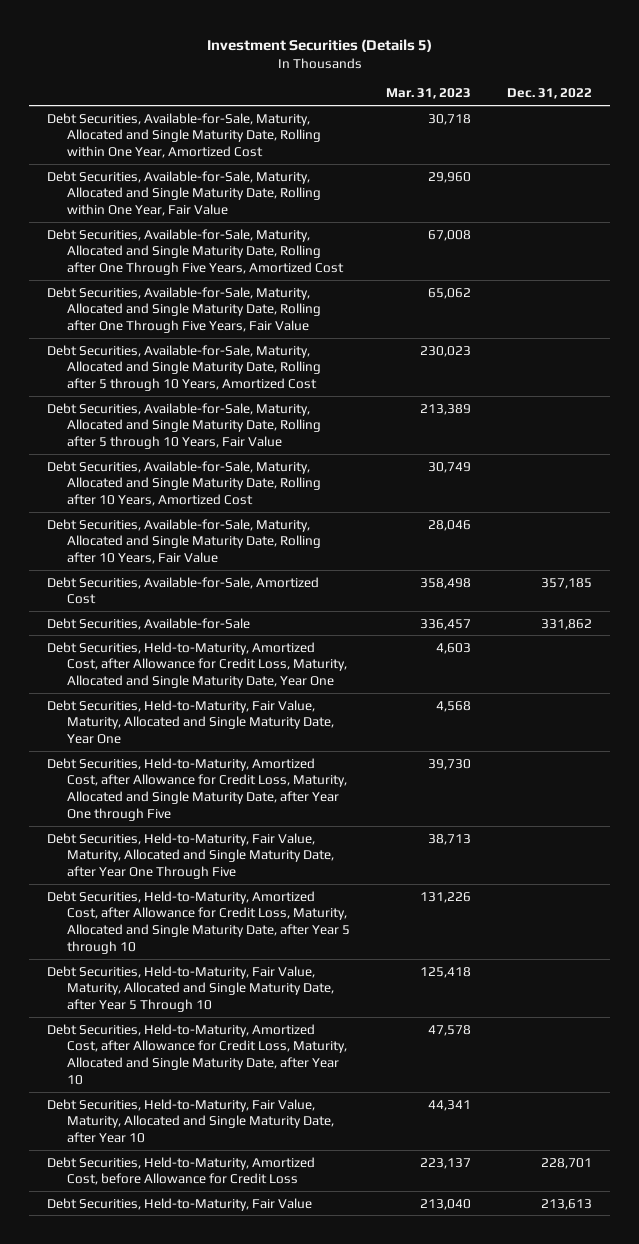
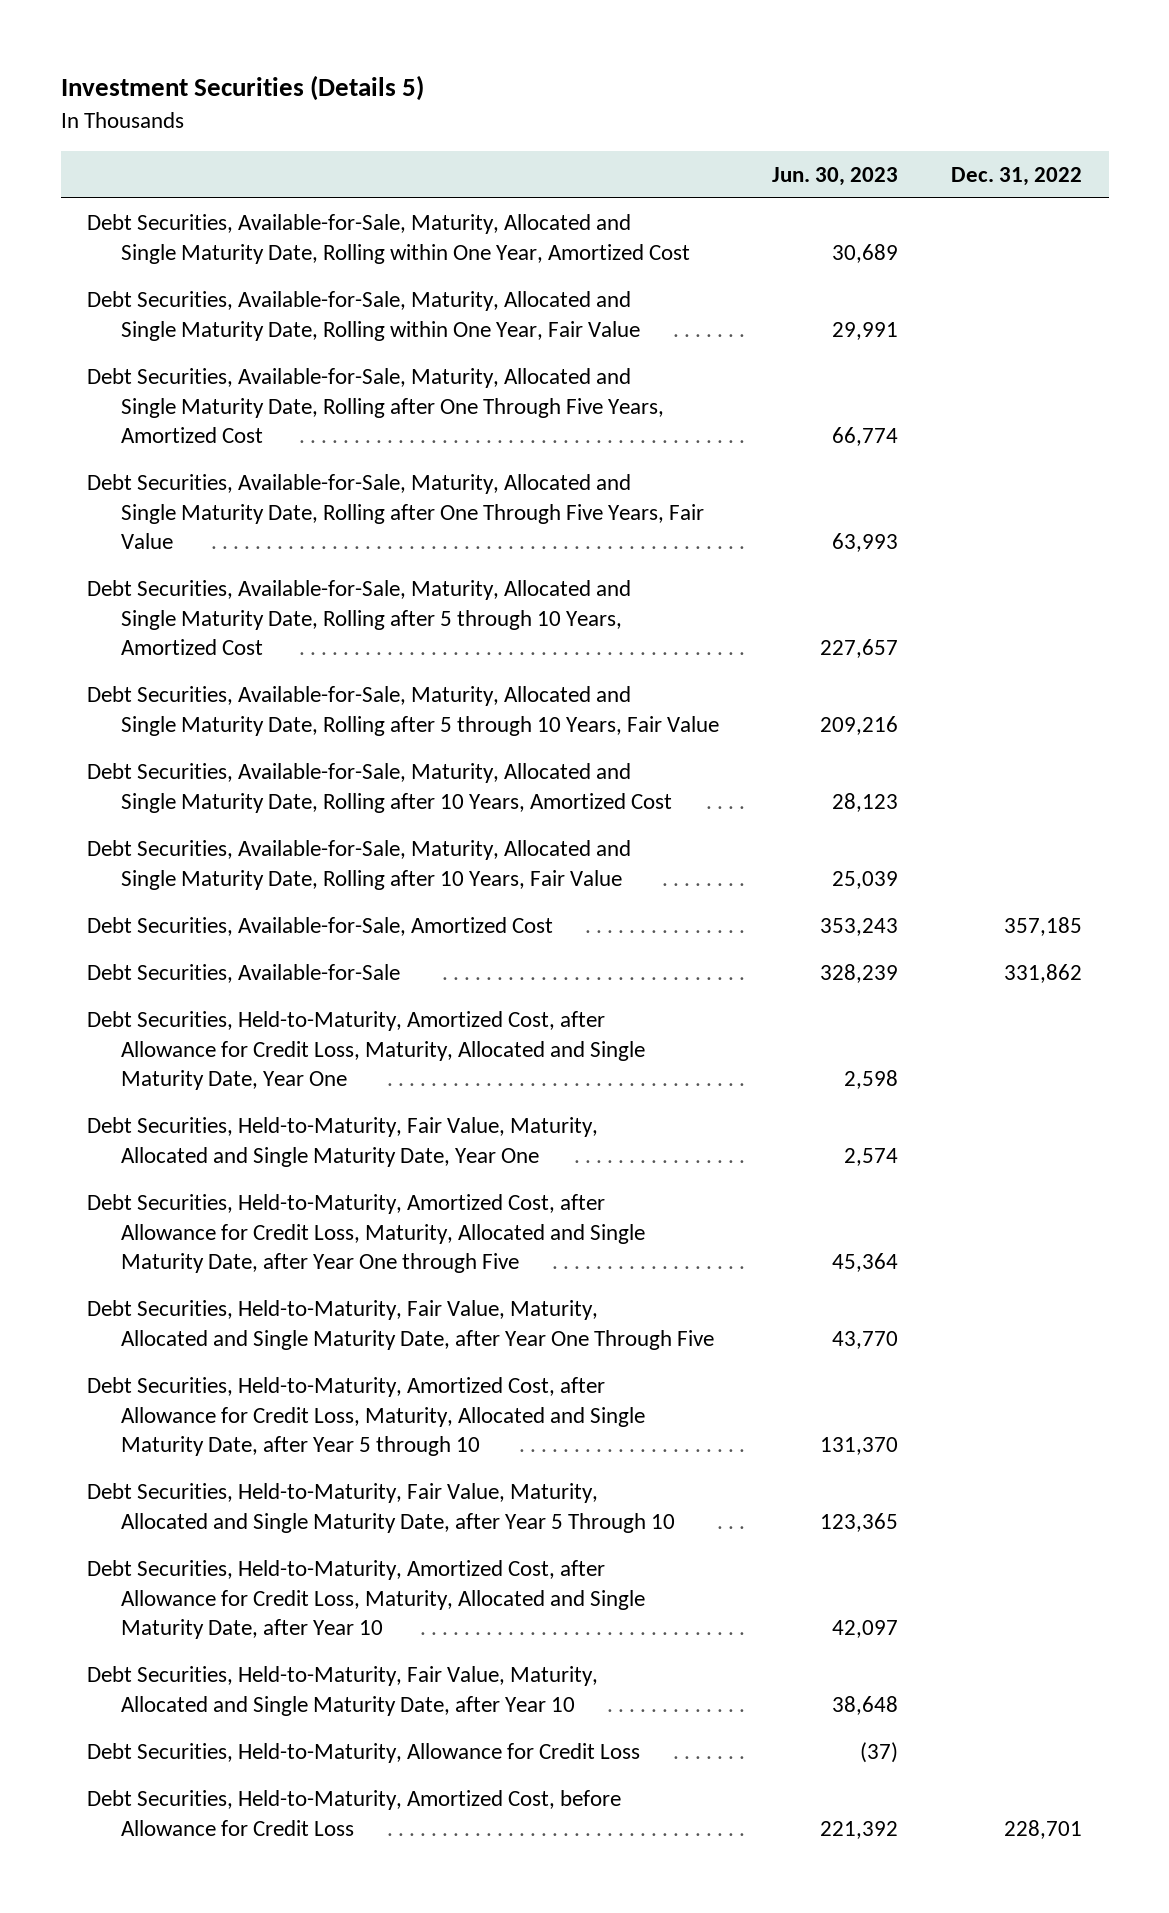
- | Mar. 31, 2023 | Dec. 31, 2022
+ | Jun. 30, 2023 | Dec. 31, 2022
+ Debt Securities, Held-to-Maturity, Allowance for Credit Loss | (37) |
- Debt Securities, Held-to-Maturity, Fair Value | 213,040 | 213,613

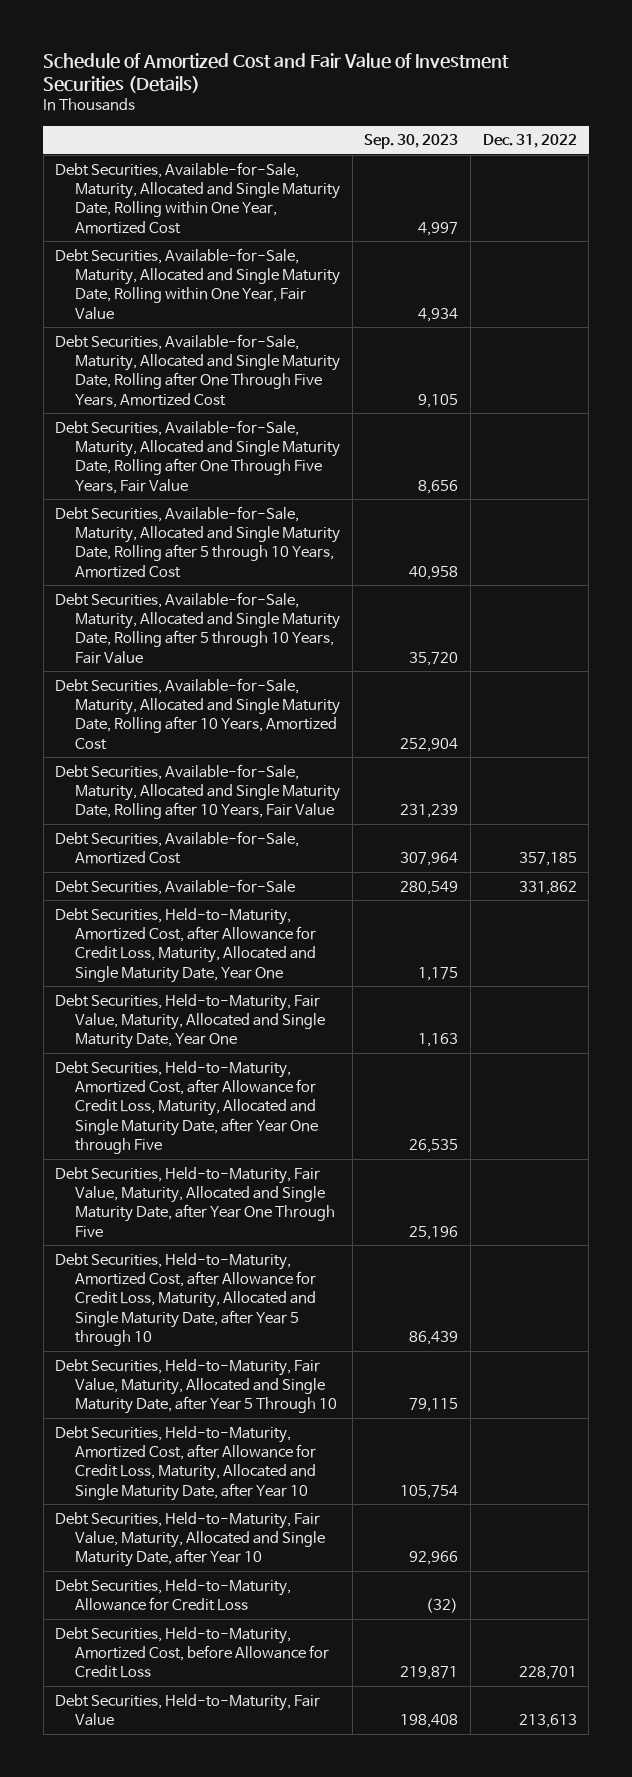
- Investment Securities (Details 5)
+ Schedule of Amortized Cost and Fair Value of Investment Securities (Details)
- | Jun. 30, 2023 | Dec. 31, 2022
+ | Sep. 30, 2023 | Dec. 31, 2022
+ Debt Securities, Held-to-Maturity, Fair Value | 198,408 | 213,613

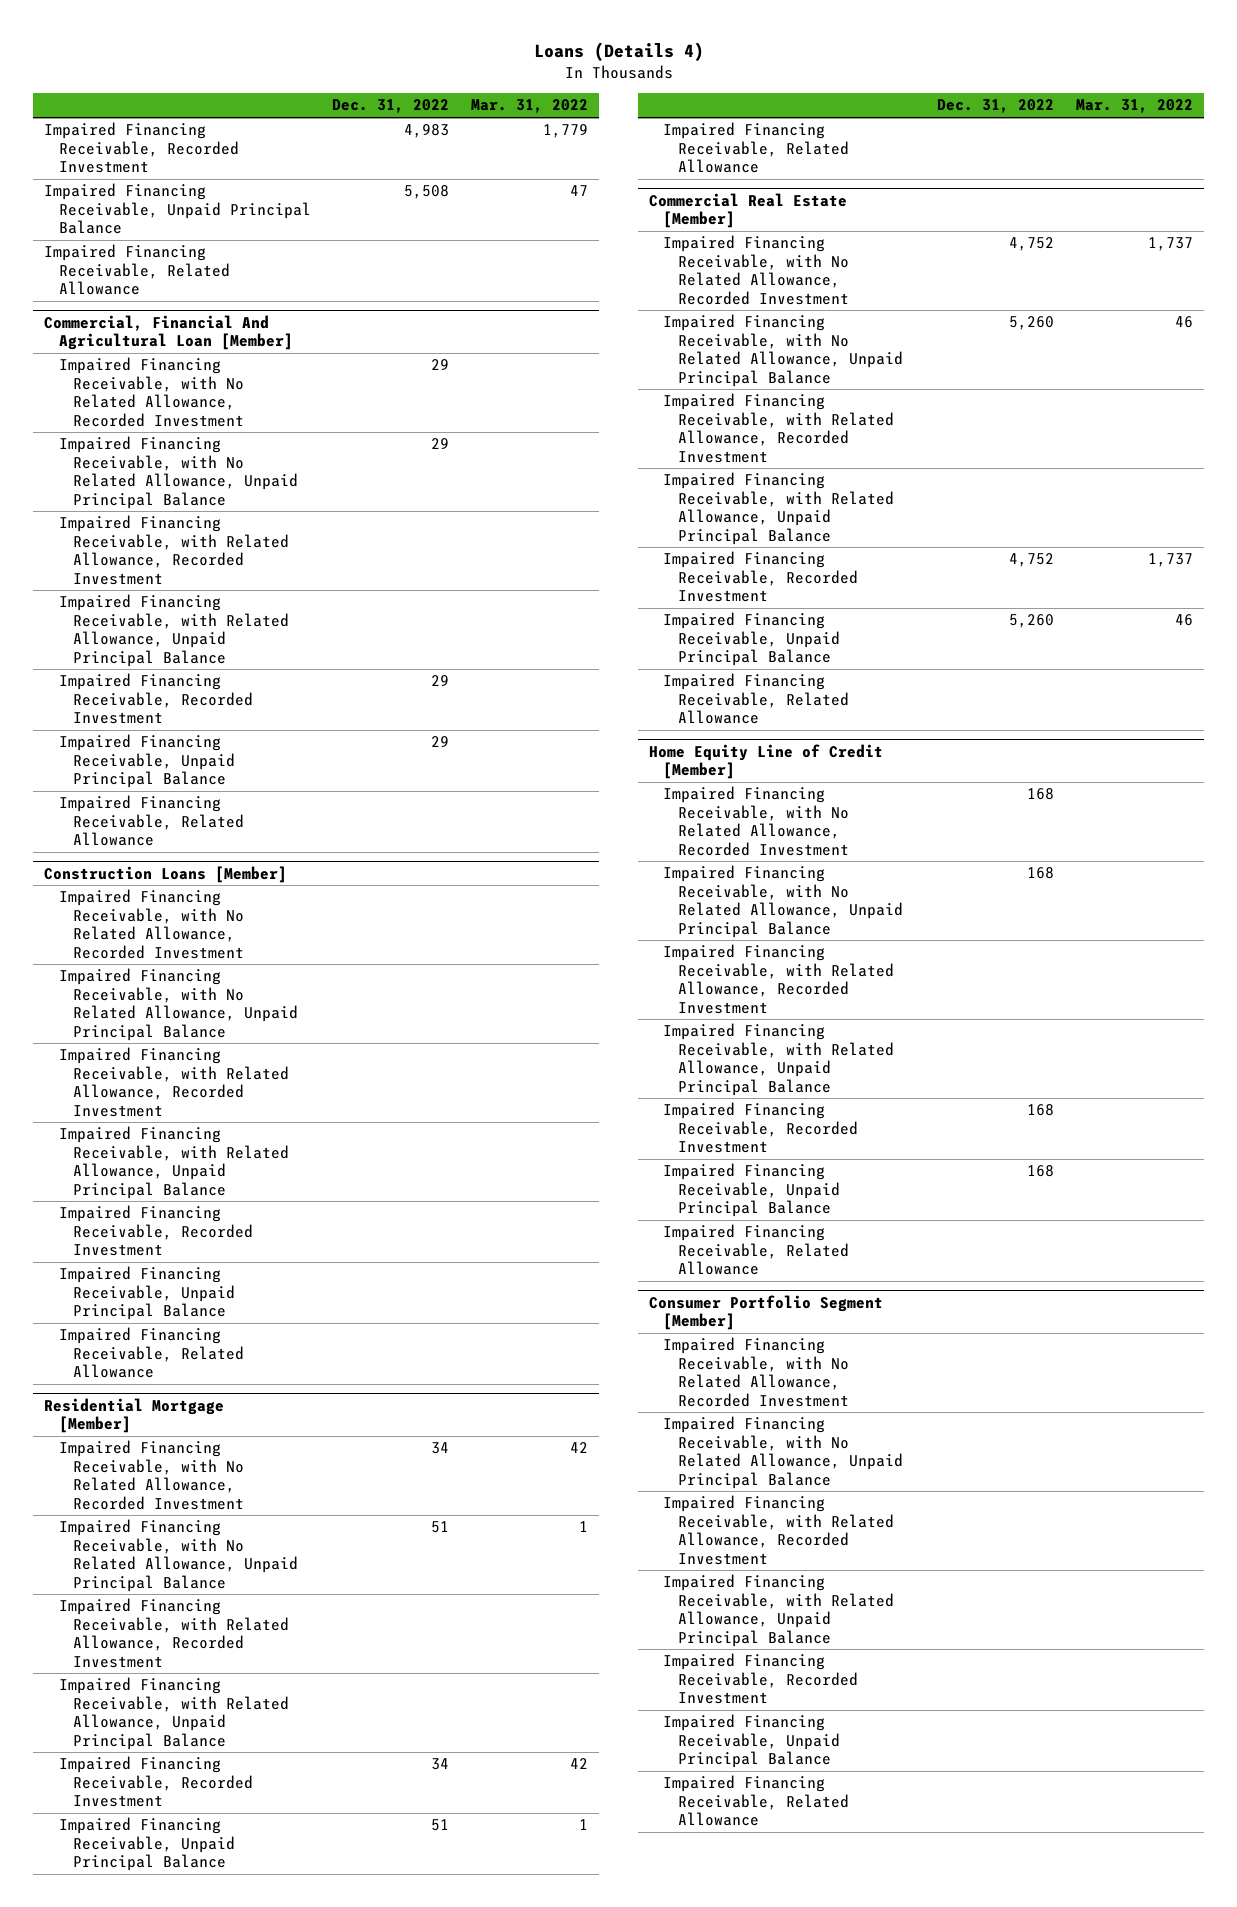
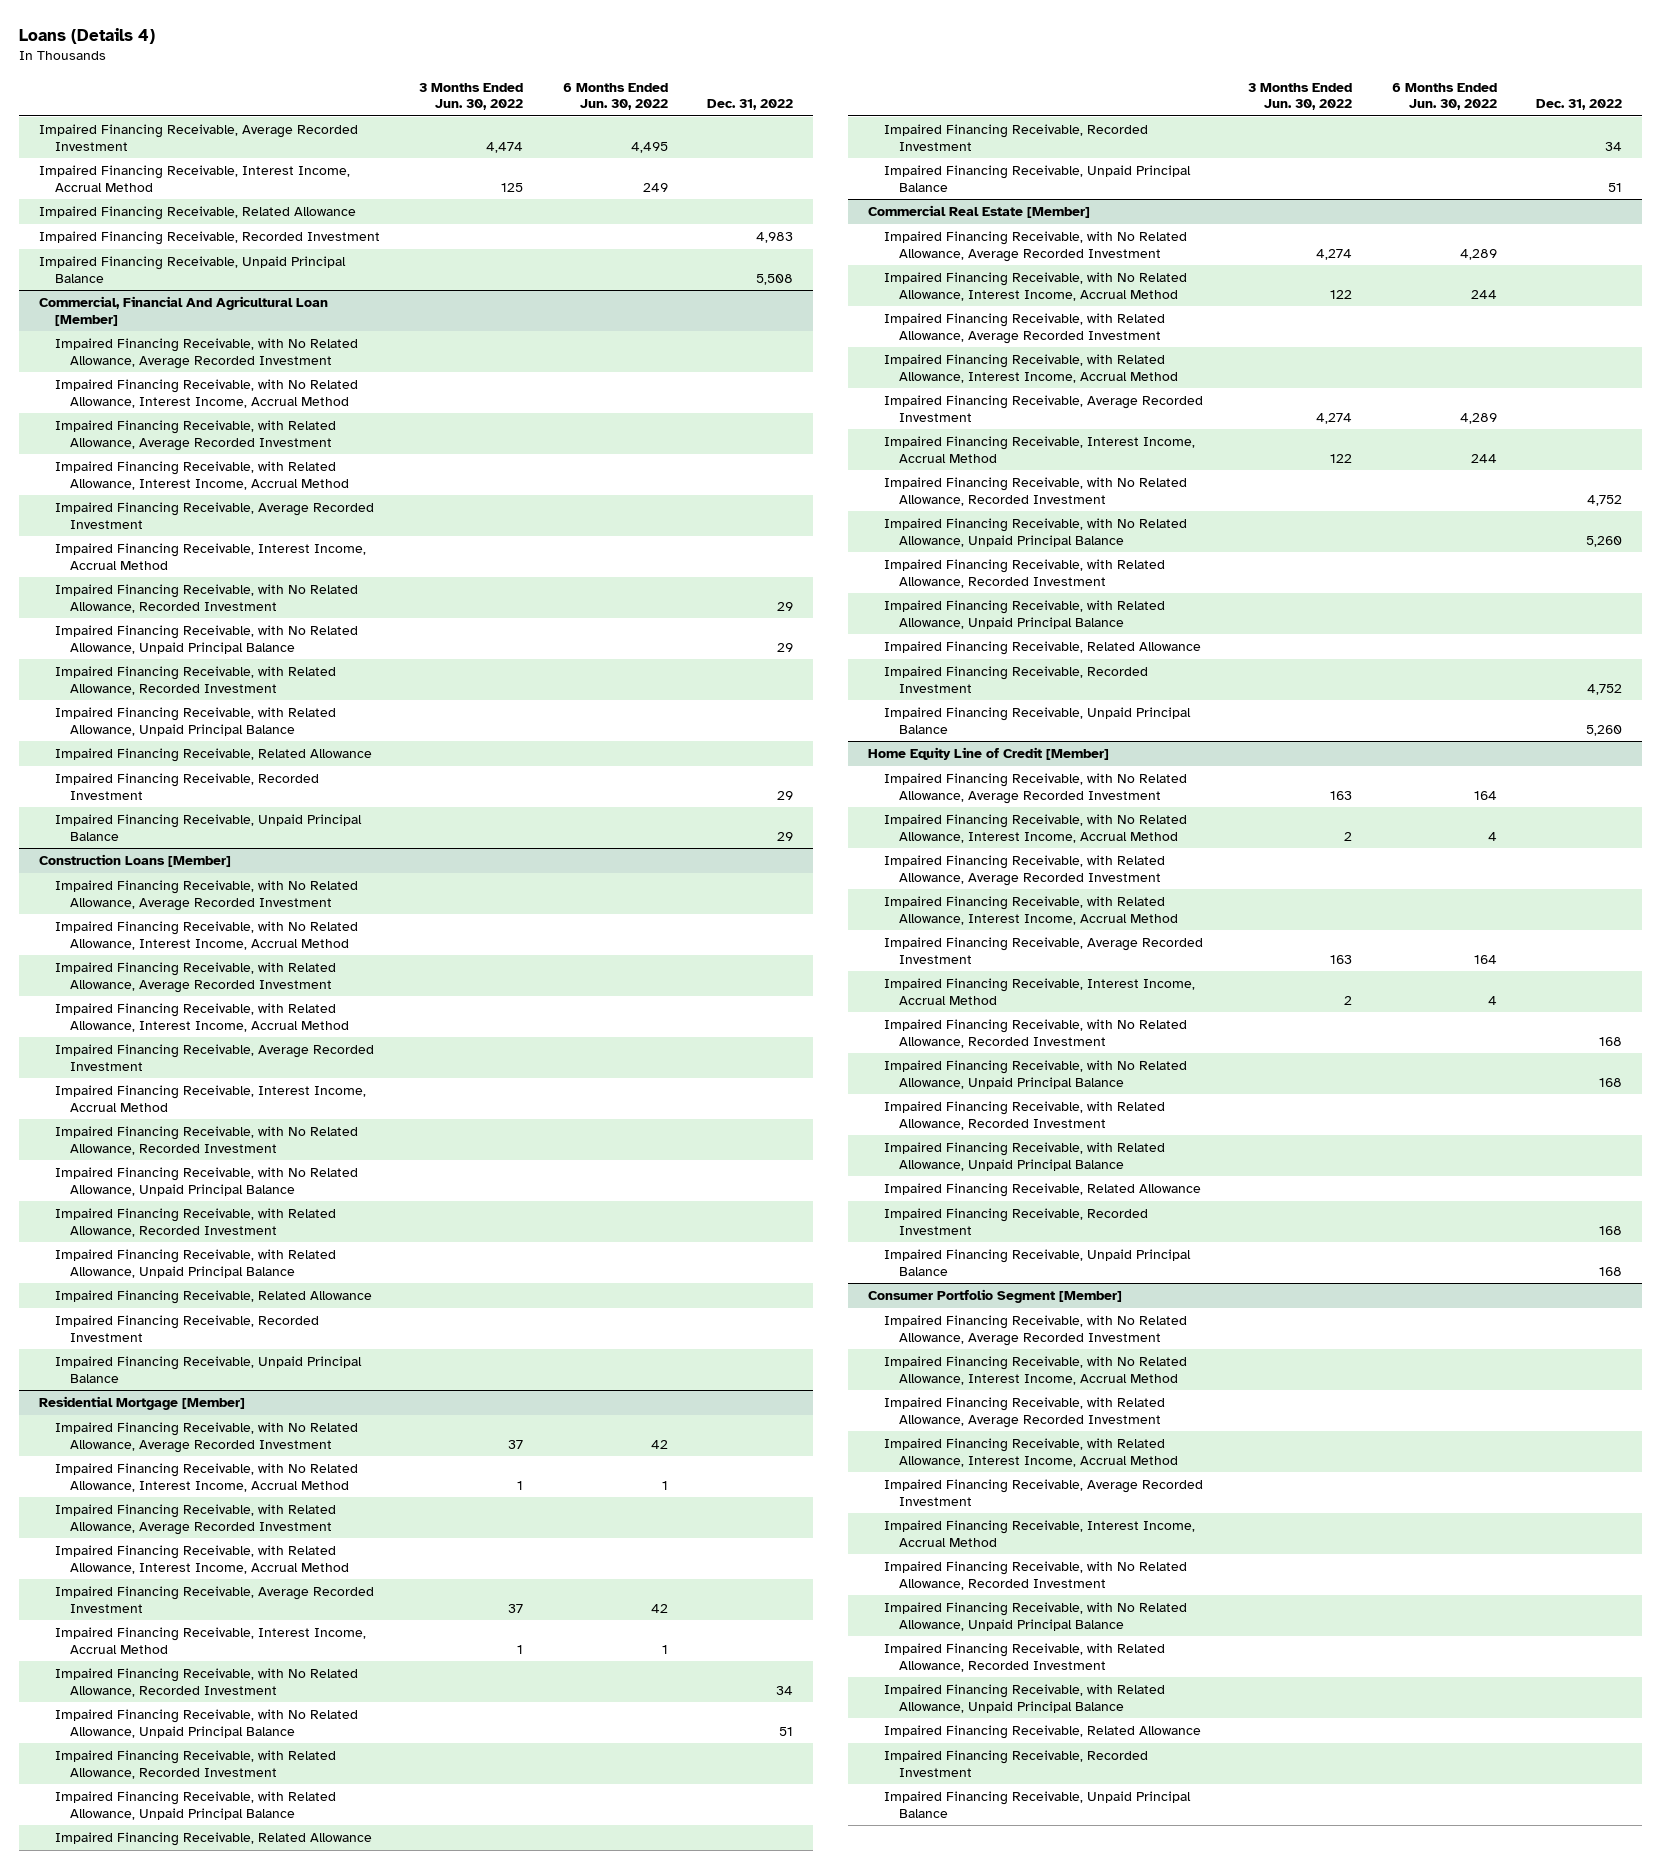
- | Dec. 31, 2022 | Mar. 31, 2022
+ | 3 Months Ended Jun. 30, 2022 | 6 Months Ended Jun. 30, 2022 | Dec. 31, 2022
+ Impaired Financing Receivable, Average Recorded Investment | 4,474 | 4,495 |
+ Impaired Financing Receivable, Interest Income, Accrual Method | 125 | 249 |
moved up: Impaired Financing Receivable, Related Allowance
@ Commercial, Financial And Agricultural Loan [Member]
+ Impaired Financing Receivable, with No Related Allowance, Average Recorded Investment
+ Impaired Financing Receivable, with No Related Allowance, Interest Income, Accrual Method
+ Impaired Financing Receivable, with Related Allowance, Average Recorded Investment
+ Impaired Financing Receivable, with Related Allowance, Interest Income, Accrual Method
+ Impaired Financing Receivable, Average Recorded Investment
+ Impaired Financing Receivable, Interest Income, Accrual Method
moved up: Impaired Financing Receivable, Related Allowance
@ Construction Loans [Member]
+ Impaired Financing Receivable, with No Related Allowance, Average Recorded Investment
+ Impaired Financing Receivable, with No Related Allowance, Interest Income, Accrual Method
+ Impaired Financing Receivable, with Related Allowance, Average Recorded Investment
+ Impaired Financing Receivable, with Related Allowance, Interest Income, Accrual Method
+ Impaired Financing Receivable, Average Recorded Investment
+ Impaired Financing Receivable, Interest Income, Accrual Method
moved up: Impaired Financing Receivable, Related Allowance
@ Residential Mortgage [Member]
+ Impaired Financing Receivable, with No Related Allowance, Average Recorded Investment | 37 | 42 |
+ Impaired Financing Receivable, with No Related Allowance, Interest Income, Accrual Method | 1 | 1 |
+ Impaired Financing Receivable, with Related Allowance, Average Recorded Investment
+ Impaired Financing Receivable, with Related Allowance, Interest Income, Accrual Method
+ Impaired Financing Receivable, Average Recorded Investment | 37 | 42 |
+ Impaired Financing Receivable, Interest Income, Accrual Method | 1 | 1 |
moved up: Impaired Financing Receivable, Related Allowance
@ Commercial Real Estate [Member]
+ Impaired Financing Receivable, with No Related Allowance, Average Recorded Investment | 4,274 | 4,289 |
+ Impaired Financing Receivable, with No Related Allowance, Interest Income, Accrual Method | 122 | 244 |
+ Impaired Financing Receivable, with Related Allowance, Average Recorded Investment
+ Impaired Financing Receivable, with Related Allowance, Interest Income, Accrual Method
+ Impaired Financing Receivable, Average Recorded Investment | 4,274 | 4,289 |
+ Impaired Financing Receivable, Interest Income, Accrual Method | 122 | 244 |
moved up: Impaired Financing Receivable, Related Allowance
@ Home Equity Line of Credit [Member]
+ Impaired Financing Receivable, with No Related Allowance, Average Recorded Investment | 163 | 164 |
+ Impaired Financing Receivable, with No Related Allowance, Interest Income, Accrual Method | 2 | 4 |
+ Impaired Financing Receivable, with Related Allowance, Average Recorded Investment
+ Impaired Financing Receivable, with Related Allowance, Interest Income, Accrual Method
+ Impaired Financing Receivable, Average Recorded Investment | 163 | 164 |
+ Impaired Financing Receivable, Interest Income, Accrual Method | 2 | 4 |
moved up: Impaired Financing Receivable, Related Allowance
@ Consumer Portfolio Segment [Member]
+ Impaired Financing Receivable, with No Related Allowance, Average Recorded Investment
+ Impaired Financing Receivable, with No Related Allowance, Interest Income, Accrual Method
+ Impaired Financing Receivable, with Related Allowance, Average Recorded Investment
+ Impaired Financing Receivable, with Related Allowance, Interest Income, Accrual Method
+ Impaired Financing Receivable, Average Recorded Investment
+ Impaired Financing Receivable, Interest Income, Accrual Method
moved up: Impaired Financing Receivable, Related Allowance

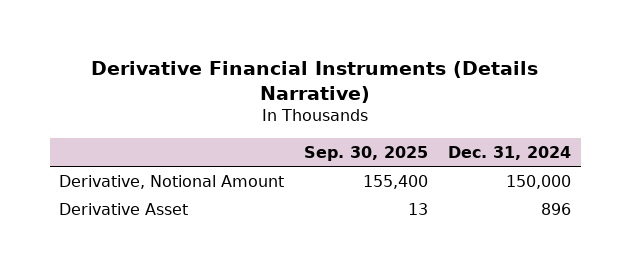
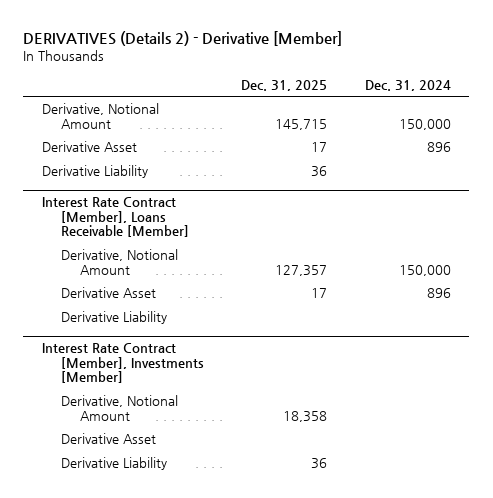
- Derivative Financial Instruments (Details Narrative)
+ DERIVATIVES (Details 2) - Derivative [Member]
- | Sep. 30, 2025 | Dec. 31, 2024
+ | Dec. 31, 2025 | Dec. 31, 2024
+ Derivative Liability | 36 |
+ Interest Rate Contract [Member], Loans Receivable [Member]
+ Derivative, Notional Amount | 127,357 | 150,000
+ Derivative Asset | 17 | 896
+ Derivative Liability
+ Interest Rate Contract [Member], Investments [Member]
+ Derivative, Notional Amount | 18,358 |
+ Derivative Asset
+ Derivative Liability | 36 |

